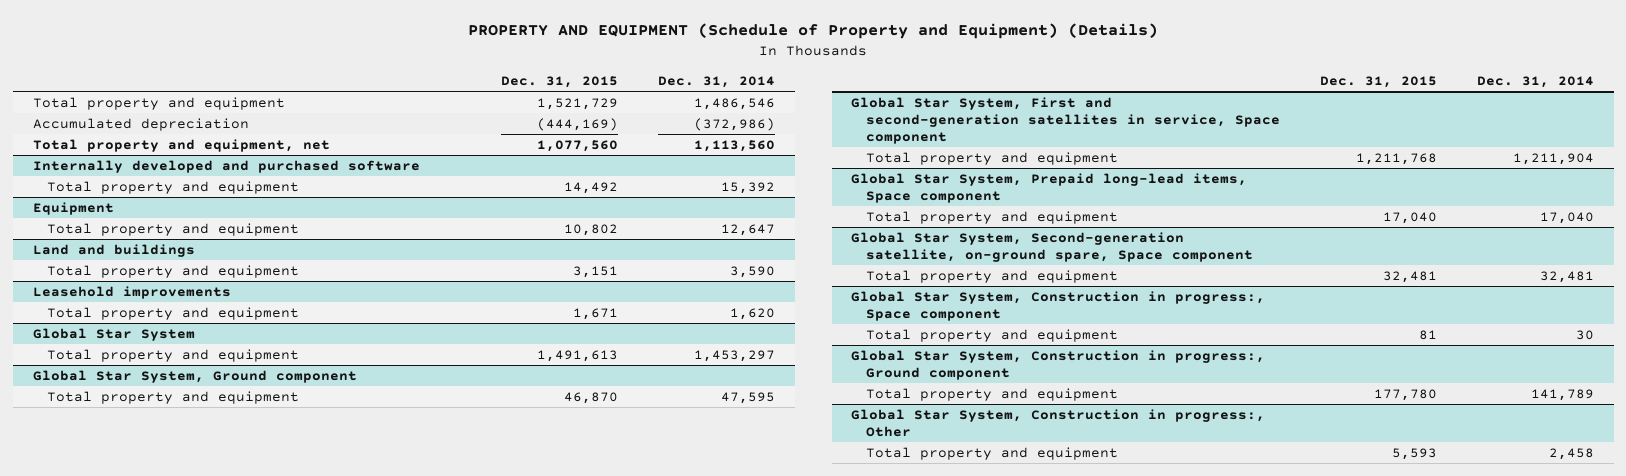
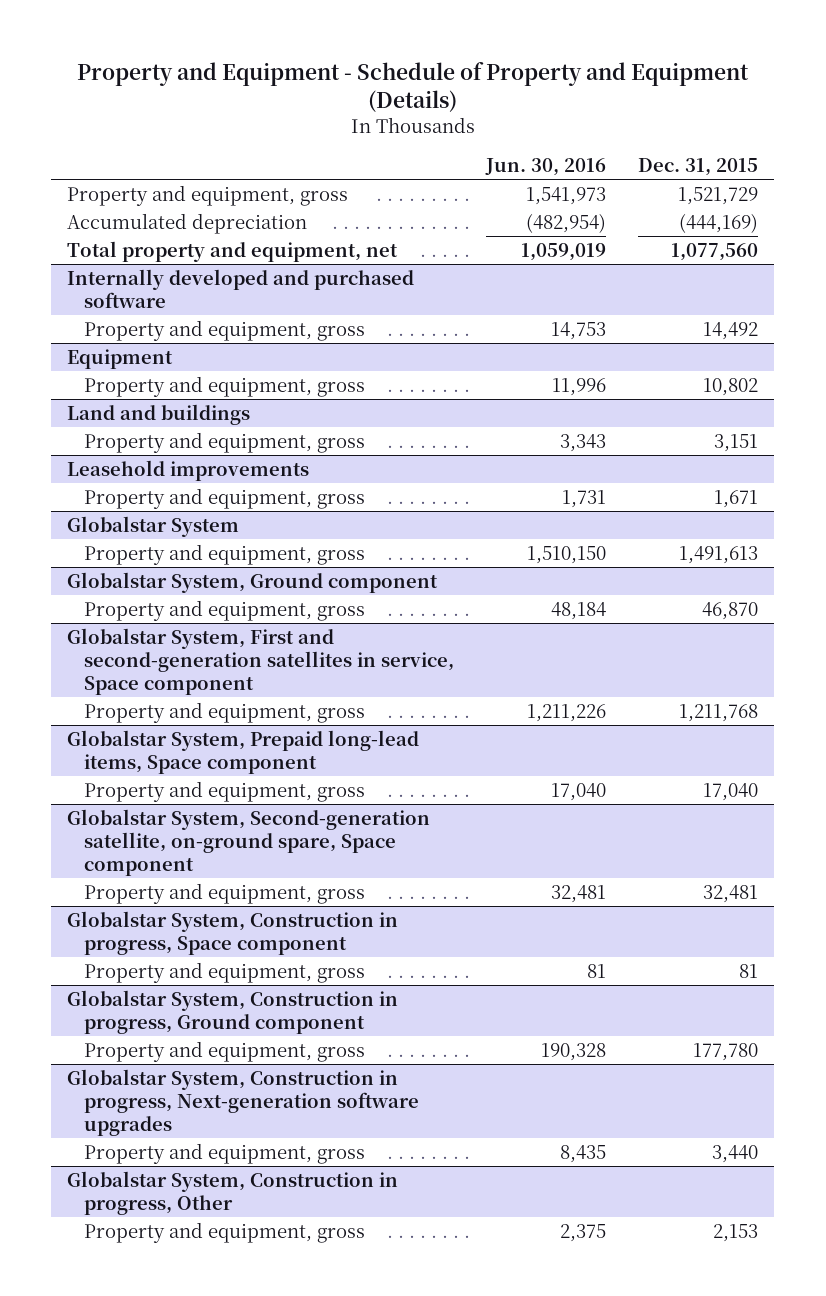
- PROPERTY AND EQUIPMENT (Schedule of Property and Equipment) (Details)
+ Property and Equipment - Schedule of Property and Equipment (Details)
- | Dec. 31, 2015 | Dec. 31, 2014
+ | Jun. 30, 2016 | Dec. 31, 2015
- Total property and equipment | 1,521,729 | 1,486,546
+ Property and equipment, gross | 1,541,973 | 1,521,729
@ Internally developed and purchased software
- Total property and equipment | 14,492 | 15,392
+ Property and equipment, gross | 14,753 | 14,492
@ Equipment
- Total property and equipment | 10,802 | 12,647
+ Property and equipment, gross | 11,996 | 10,802
@ Land and buildings
- Total property and equipment | 3,151 | 3,590
+ Property and equipment, gross | 3,343 | 3,151
@ Leasehold improvements
- Total property and equipment | 1,671 | 1,620
- Global Star System
- Total property and equipment | 1,491,613 | 1,453,297
- Global Star System, Ground component
- Total property and equipment | 46,870 | 47,595
- Global Star System, First and second-generation satellites in service, Space component
- Total property and equipment | 1,211,768 | 1,211,904
- Global Star System, Prepaid long-lead items, Space component
- Total property and equipment | 17,040 | 17,040
- Global Star System, Second-generation satellite, on-ground spare, Space component
- Total property and equipment | 32,481 | 32,481
- Global Star System, Construction in progress:, Space component
- Total property and equipment | 81 | 30
- Global Star System, Construction in progress:, Ground component
- Total property and equipment | 177,780 | 141,789
- Global Star System, Construction in progress:, Other
- Total property and equipment | 5,593 | 2,458
@ Leasehold improvements
+ Property and equipment, gross | 1,731 | 1,671
+ Globalstar System
+ Property and equipment, gross | 1,510,150 | 1,491,613
+ Globalstar System, Ground component
+ Property and equipment, gross | 48,184 | 46,870
+ Globalstar System, First and second-generation satellites in service, Space component
+ Property and equipment, gross | 1,211,226 | 1,211,768
+ Globalstar System, Prepaid long-lead items, Space component
+ Property and equipment, gross | 17,040 | 17,040
+ Globalstar System, Second-generation satellite, on-ground spare, Space component
+ Property and equipment, gross | 32,481 | 32,481
+ Globalstar System, Construction in progress, Space component
+ Property and equipment, gross | 81 | 81
+ Globalstar System, Construction in progress, Ground component
+ Property and equipment, gross | 190,328 | 177,780
+ Globalstar System, Construction in progress, Next-generation software upgrades
+ Property and equipment, gross | 8,435 | 3,440
+ Globalstar System, Construction in progress, Other
+ Property and equipment, gross | 2,375 | 2,153

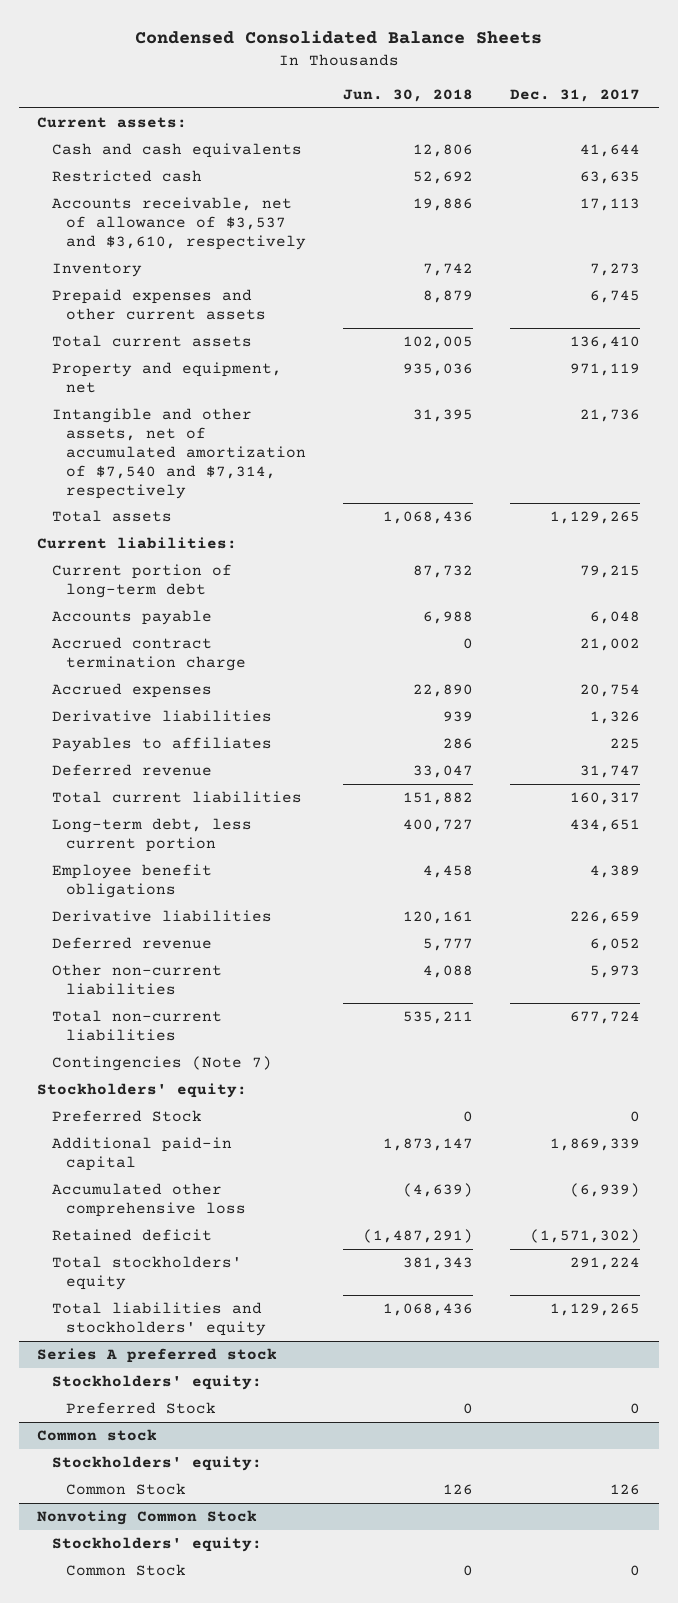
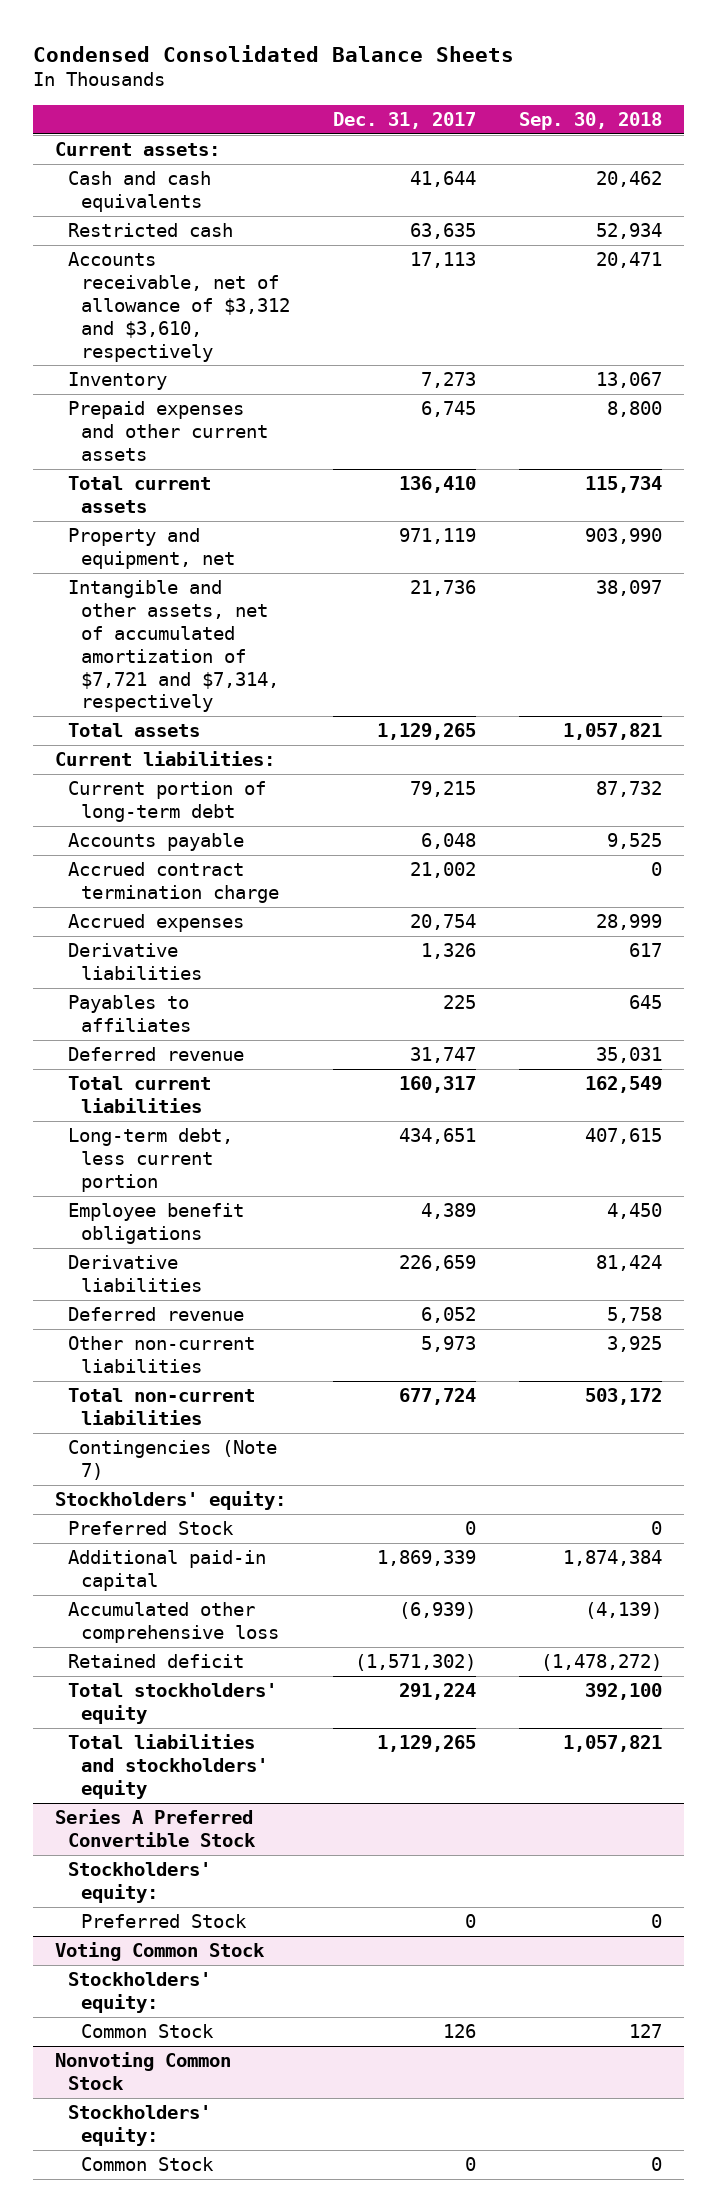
- | Jun. 30, 2018 | Dec. 31, 2017
+ | Dec. 31, 2017 | Sep. 30, 2018
- Accounts receivable, net of allowance of $3,537 and $3,610, respectively | 19,886 | 17,113
+ Accounts receivable, net of allowance of $3,312 and $3,610, respectively | 17,113 | 20,471
- Intangible and other assets, net of accumulated amortization of $7,540 and $7,314, respectively | 31,395 | 21,736
+ Intangible and other assets, net of accumulated amortization of $7,721 and $7,314, respectively | 21,736 | 38,097
- Series A preferred stock
+ Series A Preferred Convertible Stock
- Common stock
+ Voting Common Stock

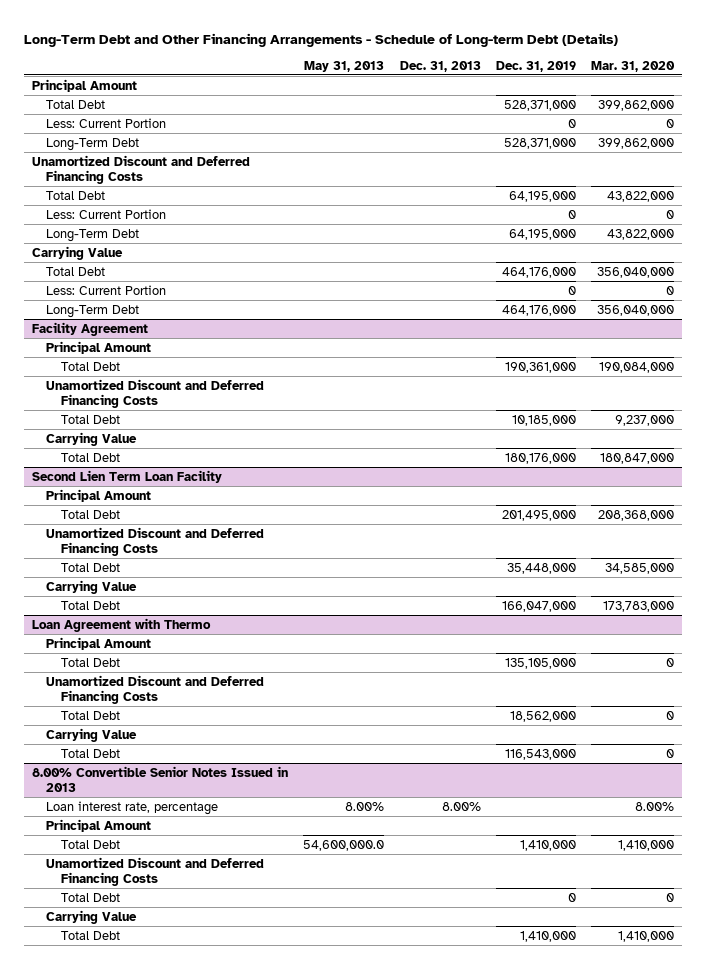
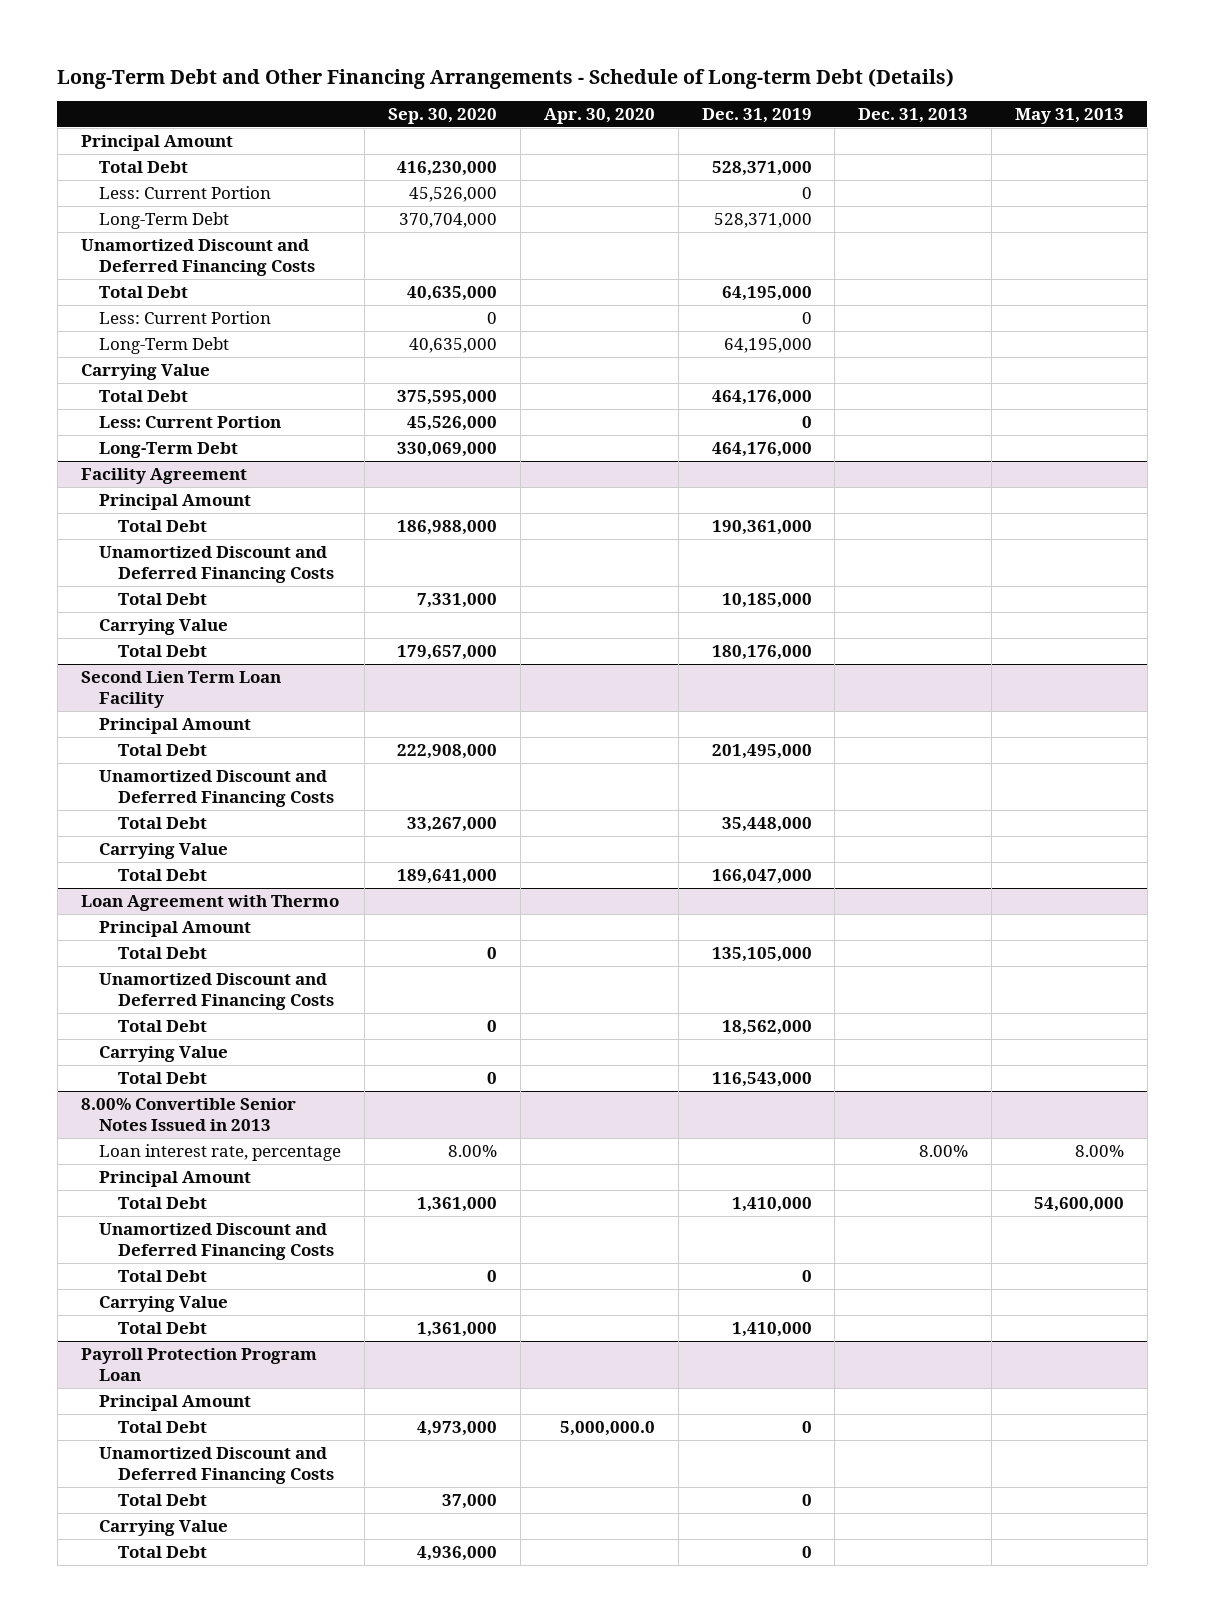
- | May 31, 2013 | Dec. 31, 2013 | Dec. 31, 2019 | Mar. 31, 2020
+ | Sep. 30, 2020 | Apr. 30, 2020 | Dec. 31, 2019 | Dec. 31, 2013 | May 31, 2013
@ 8.00% Convertible Senior Notes Issued in 2013
- Total Debt | 54,600,000.0 | | 1,410,000 | 1,410,000
+ Total Debt | 1,361,000 | | 1,410,000 | | 54,600,000
+ Payroll Protection Program Loan
+ Principal Amount
+ Total Debt | 4,973,000 | 5,000,000.0 | 0 | |
+ Unamortized Discount and Deferred Financing Costs
+ Total Debt | 37,000 | | 0 | |
+ Carrying Value
+ Total Debt | 4,936,000 | | 0 | |

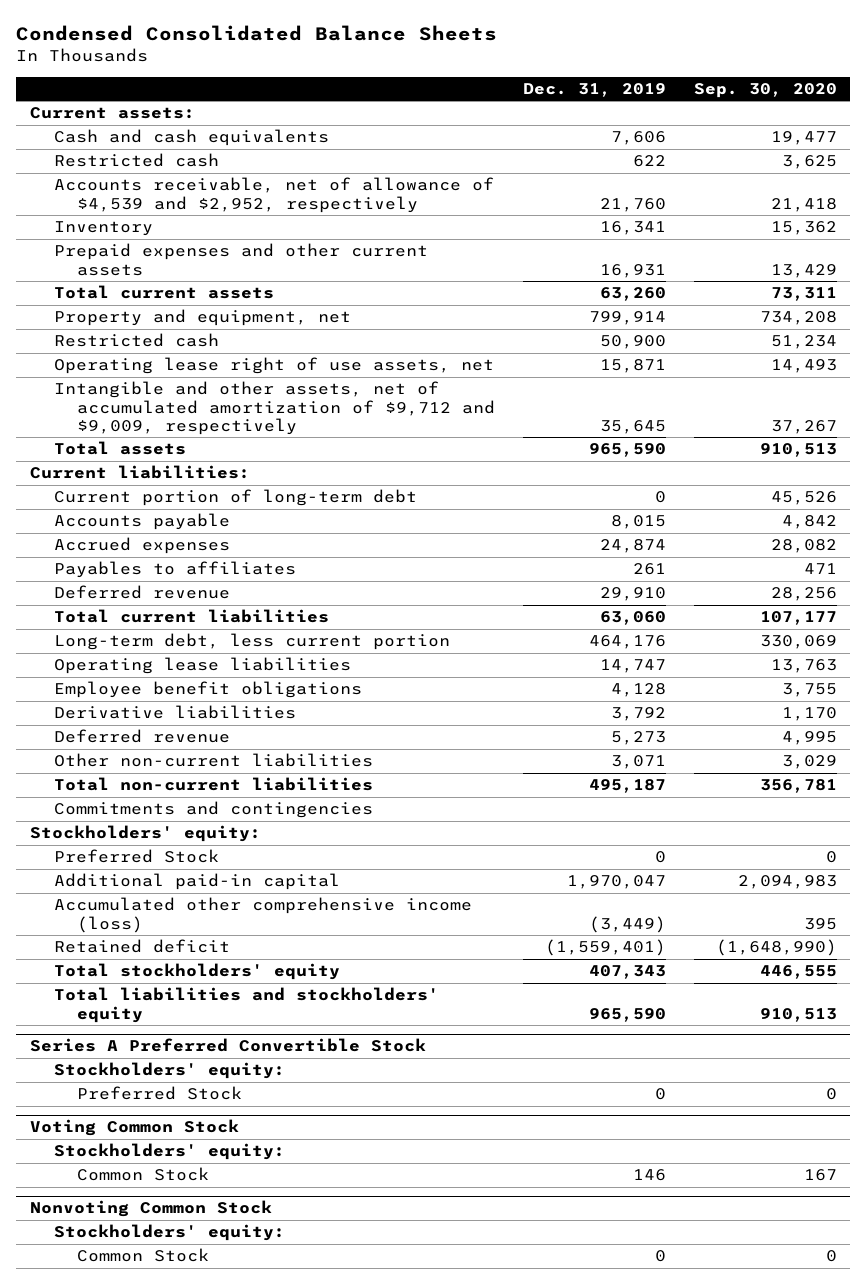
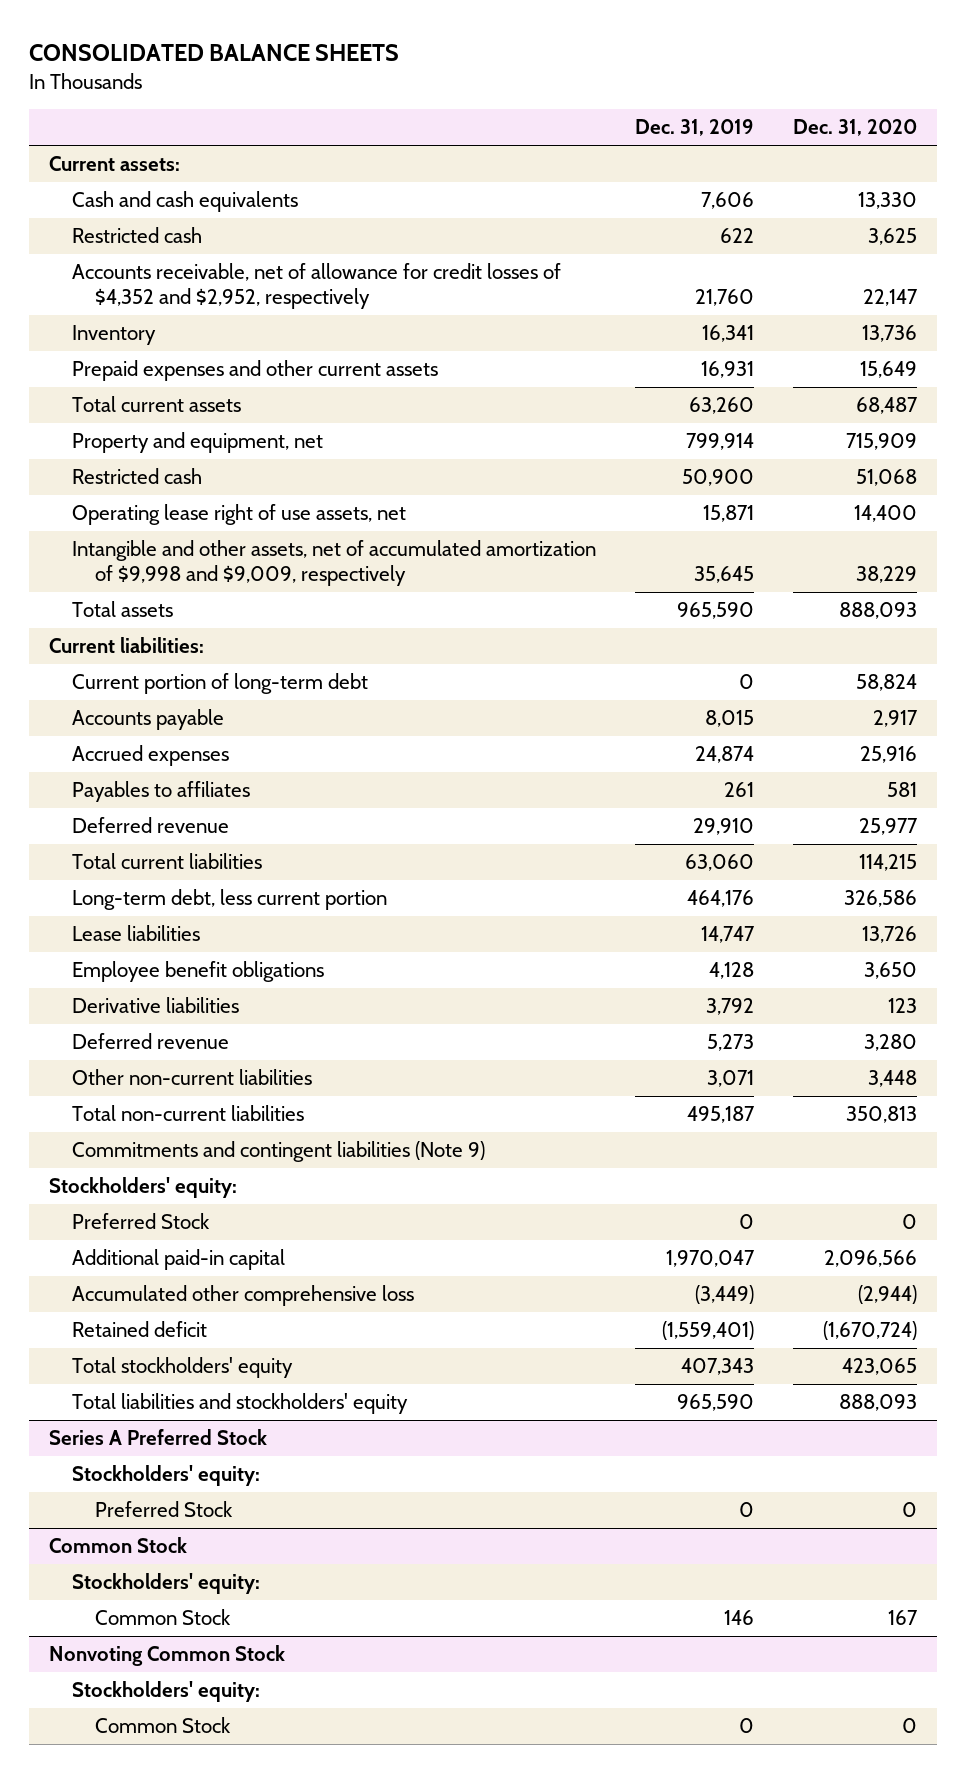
- Condensed Consolidated Balance Sheets
+ CONSOLIDATED BALANCE SHEETS
- | Dec. 31, 2019 | Sep. 30, 2020
+ | Dec. 31, 2019 | Dec. 31, 2020
- Accounts receivable, net of allowance of $4,539 and $2,952, respectively | 21,760 | 21,418
+ Accounts receivable, net of allowance for credit losses of $4,352 and $2,952, respectively | 21,760 | 22,147
- Intangible and other assets, net of accumulated amortization of $9,712 and $9,009, respectively | 35,645 | 37,267
+ Intangible and other assets, net of accumulated amortization of $9,998 and $9,009, respectively | 35,645 | 38,229
- Operating lease liabilities | 14,747 | 13,763
+ Lease liabilities | 14,747 | 13,726
- Commitments and contingencies
+ Commitments and contingent liabilities (Note 9)
- Accumulated other comprehensive income (loss) | (3,449) | 395
+ Accumulated other comprehensive loss | (3,449) | (2,944)
- Series A Preferred Convertible Stock
+ Series A Preferred Stock
- Voting Common Stock
+ Common Stock

